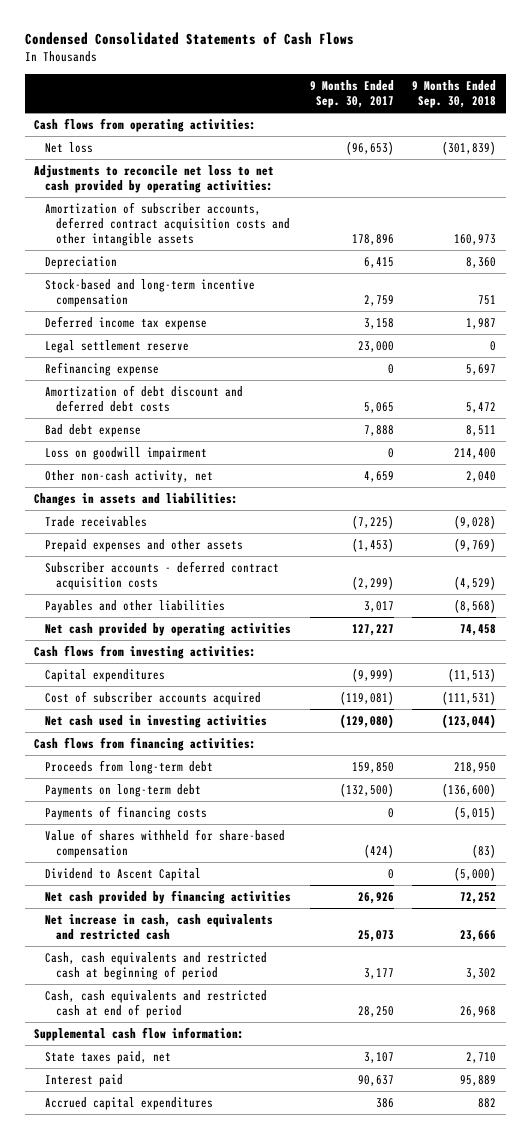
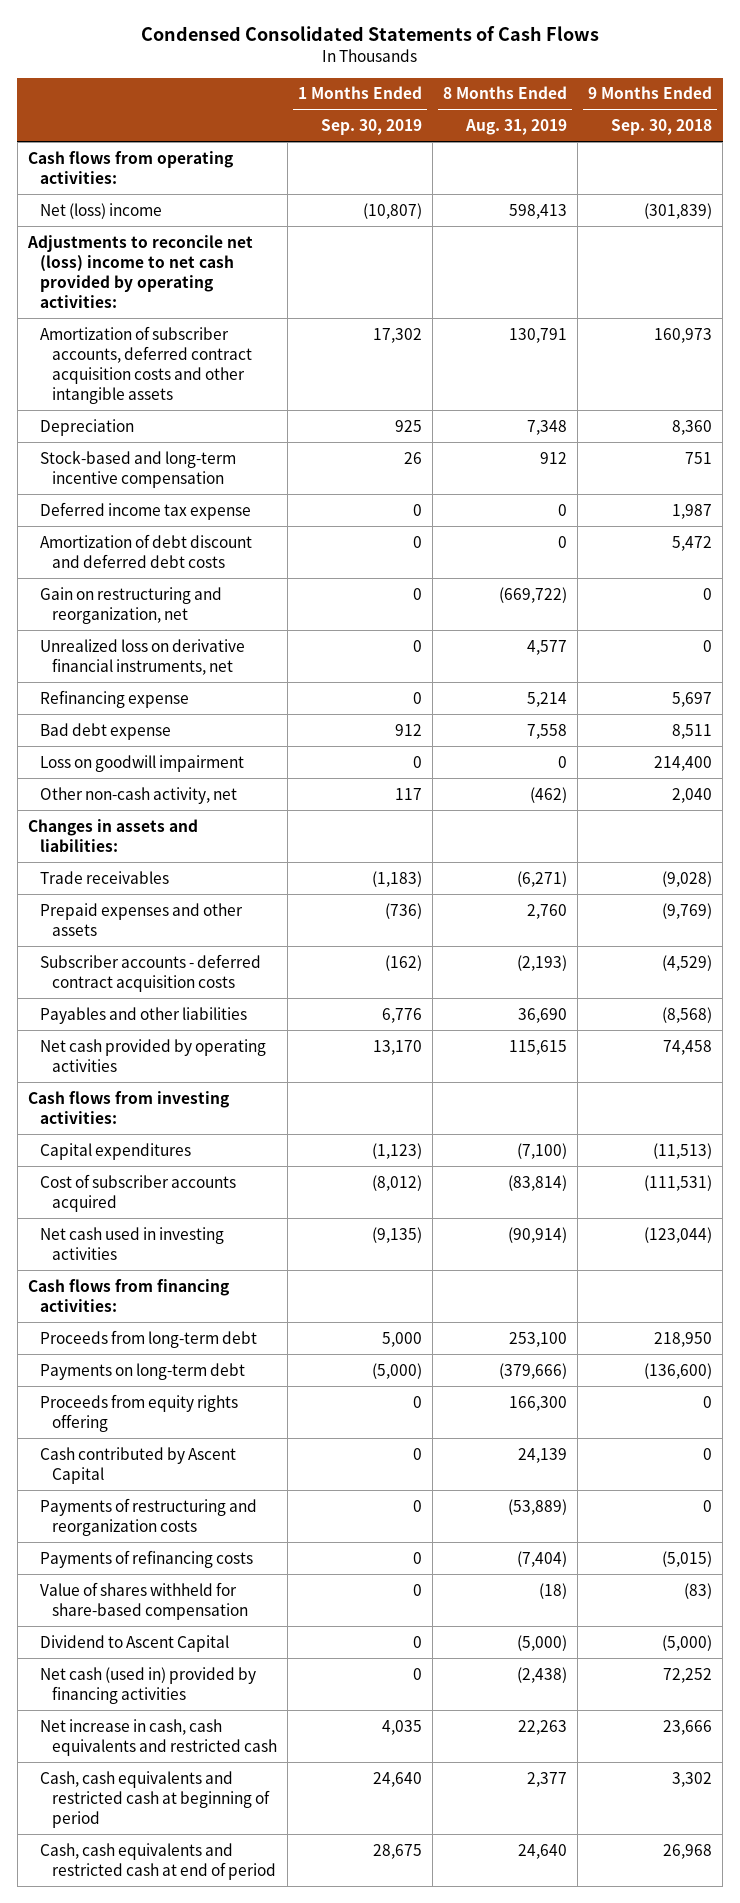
- | 9 Months Ended Sep. 30, 2017 | 9 Months Ended Sep. 30, 2018
+ | 1 Months Ended Sep. 30, 2019 | 8 Months Ended Aug. 31, 2019 | 9 Months Ended Sep. 30, 2018
- Net loss | (96,653) | (301,839)
- Adjustments to reconcile net loss to net cash provided by operating activities:
+ Net (loss) income | (10,807) | 598,413 | (301,839)
+ Adjustments to reconcile net (loss) income to net cash provided by operating activities:
- Legal settlement reserve | 23,000 | 0
+ Gain on restructuring and reorganization, net | 0 | (669,722) | 0
+ Unrealized loss on derivative financial instruments, net | 0 | 4,577 | 0
moved down: Refinancing expense | 0 | 5,214 | 5,697
- Payments of financing costs | 0 | (5,015)
+ Proceeds from equity rights offering | 0 | 166,300 | 0
+ Cash contributed by Ascent Capital | 0 | 24,139 | 0
+ Payments of restructuring and reorganization costs | 0 | (53,889) | 0
+ Payments of refinancing costs | 0 | (7,404) | (5,015)
- Net cash provided by financing activities | 26,926 | 72,252
+ Net cash (used in) provided by financing activities | 0 | (2,438) | 72,252
- Supplemental cash flow information:
- State taxes paid, net | 3,107 | 2,710
- Interest paid | 90,637 | 95,889
- Accrued capital expenditures | 386 | 882

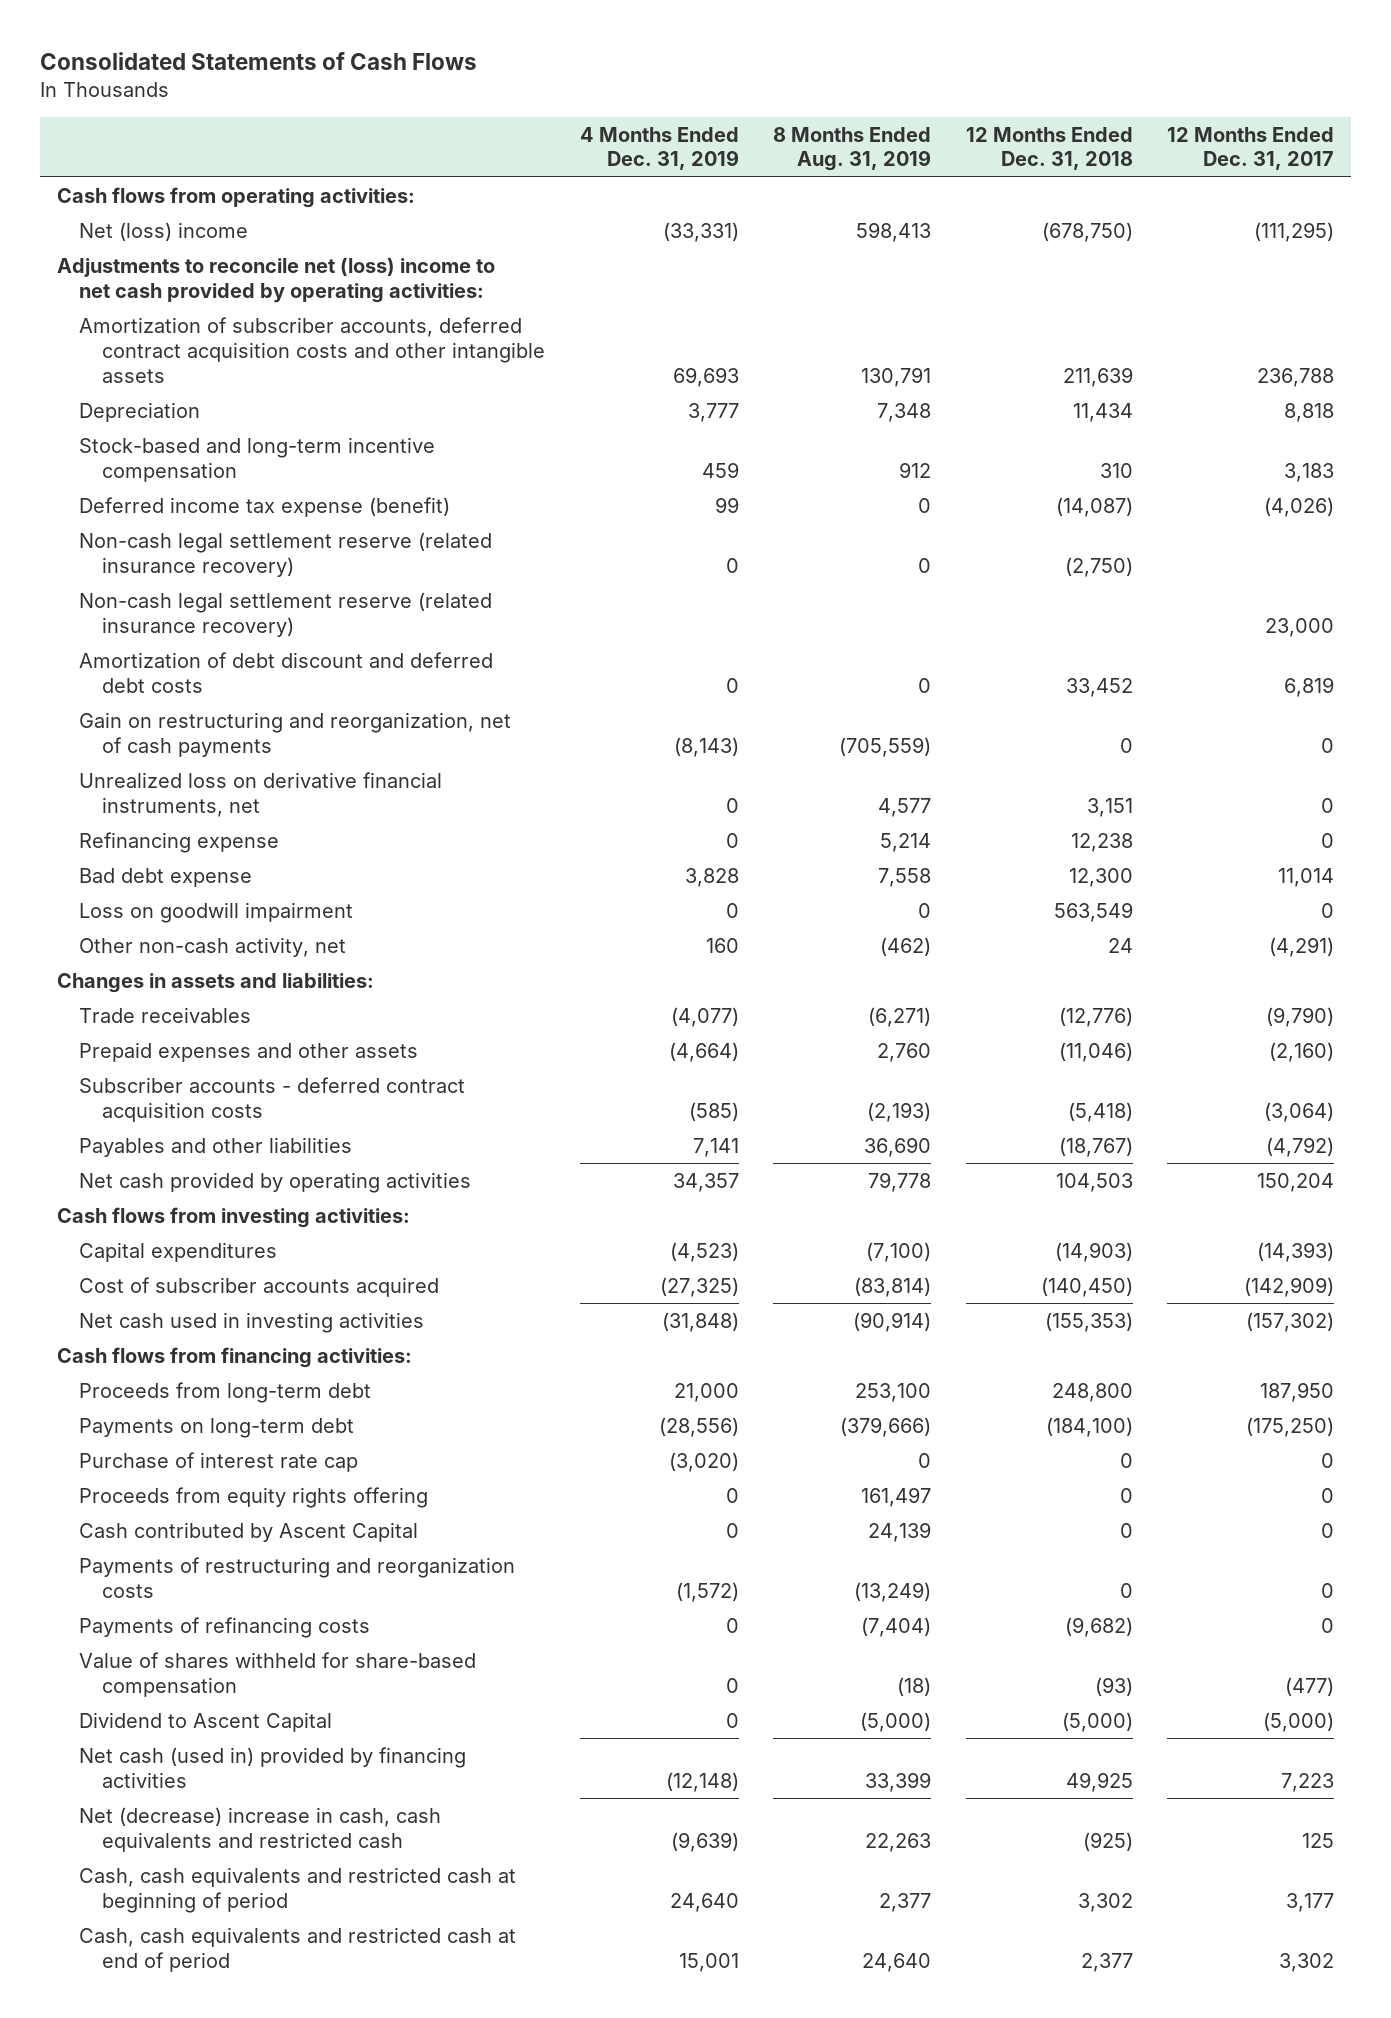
- Condensed Consolidated Statements of Cash Flows
+ Consolidated Statements of Cash Flows
- | 1 Months Ended Sep. 30, 2019 | 8 Months Ended Aug. 31, 2019 | 9 Months Ended Sep. 30, 2018
+ | 4 Months Ended Dec. 31, 2019 | 8 Months Ended Aug. 31, 2019 | 12 Months Ended Dec. 31, 2018 | 12 Months Ended Dec. 31, 2017
- Deferred income tax expense | 0 | 0 | 1,987
+ Deferred income tax expense (benefit) | 99 | 0 | (14,087) | (4,026)
+ Non-cash legal settlement reserve (related insurance recovery) | 0 | 0 | (2,750) |
+ Non-cash legal settlement reserve (related insurance recovery) | | | | 23,000
- Gain on restructuring and reorganization, net | 0 | (669,722) | 0
+ Gain on restructuring and reorganization, net of cash payments | (8,143) | (705,559) | 0 | 0
- Net cash provided by operating activities | 13,170 | 115,615 | 74,458
+ Net cash provided by operating activities | 34,357 | 79,778 | 104,503 | 150,204
- Proceeds from equity rights offering | 0 | 166,300 | 0
+ Purchase of interest rate cap | (3,020) | 0 | 0 | 0
+ Proceeds from equity rights offering | 0 | 161,497 | 0 | 0
- Payments of restructuring and reorganization costs | 0 | (53,889) | 0
+ Payments of restructuring and reorganization costs | (1,572) | (13,249) | 0 | 0
- Net cash (used in) provided by financing activities | 0 | (2,438) | 72,252
- Net increase in cash, cash equivalents and restricted cash | 4,035 | 22,263 | 23,666
+ Net cash (used in) provided by financing activities | (12,148) | 33,399 | 49,925 | 7,223
+ Net (decrease) increase in cash, cash equivalents and restricted cash | (9,639) | 22,263 | (925) | 125

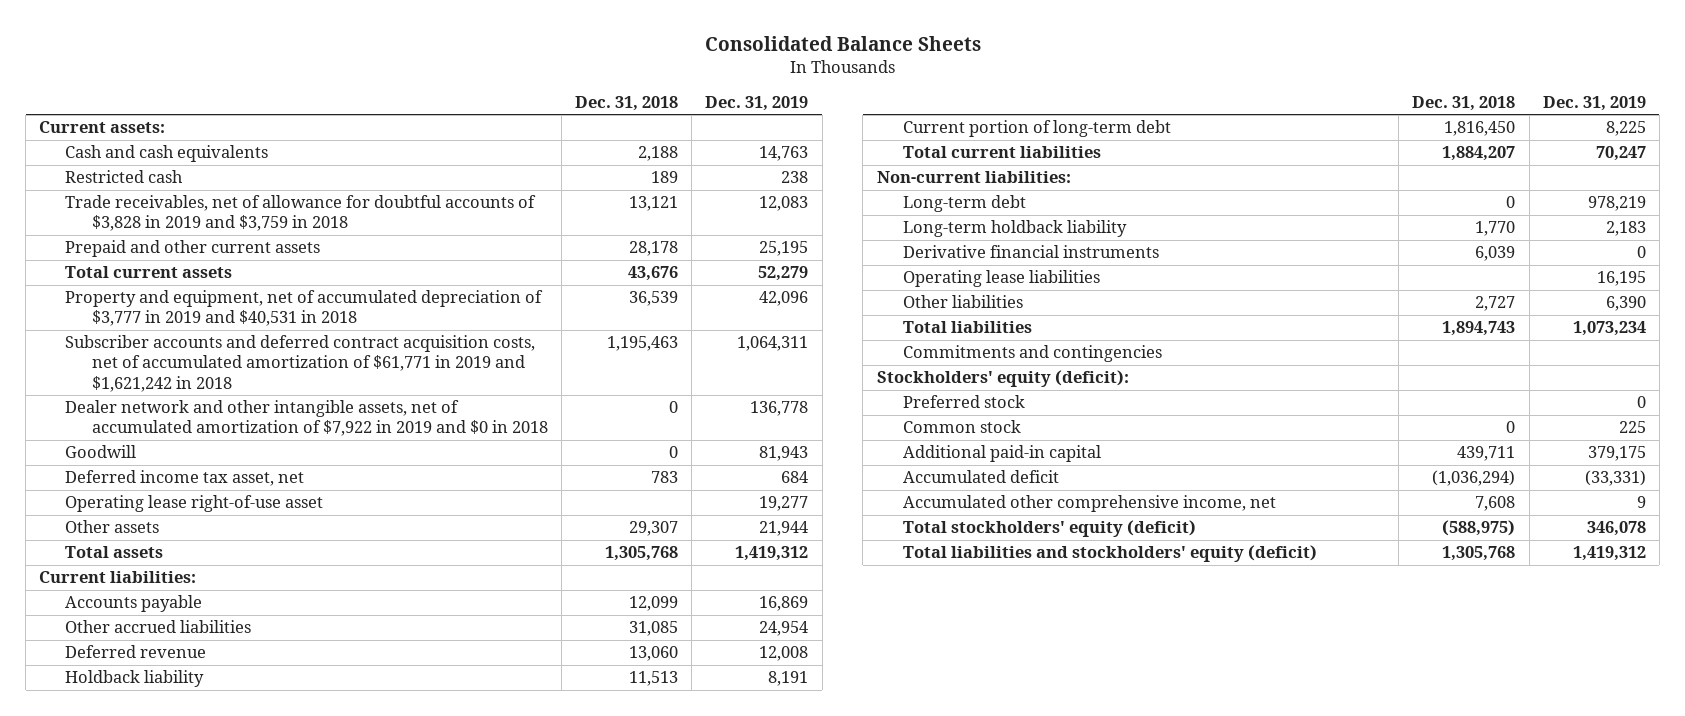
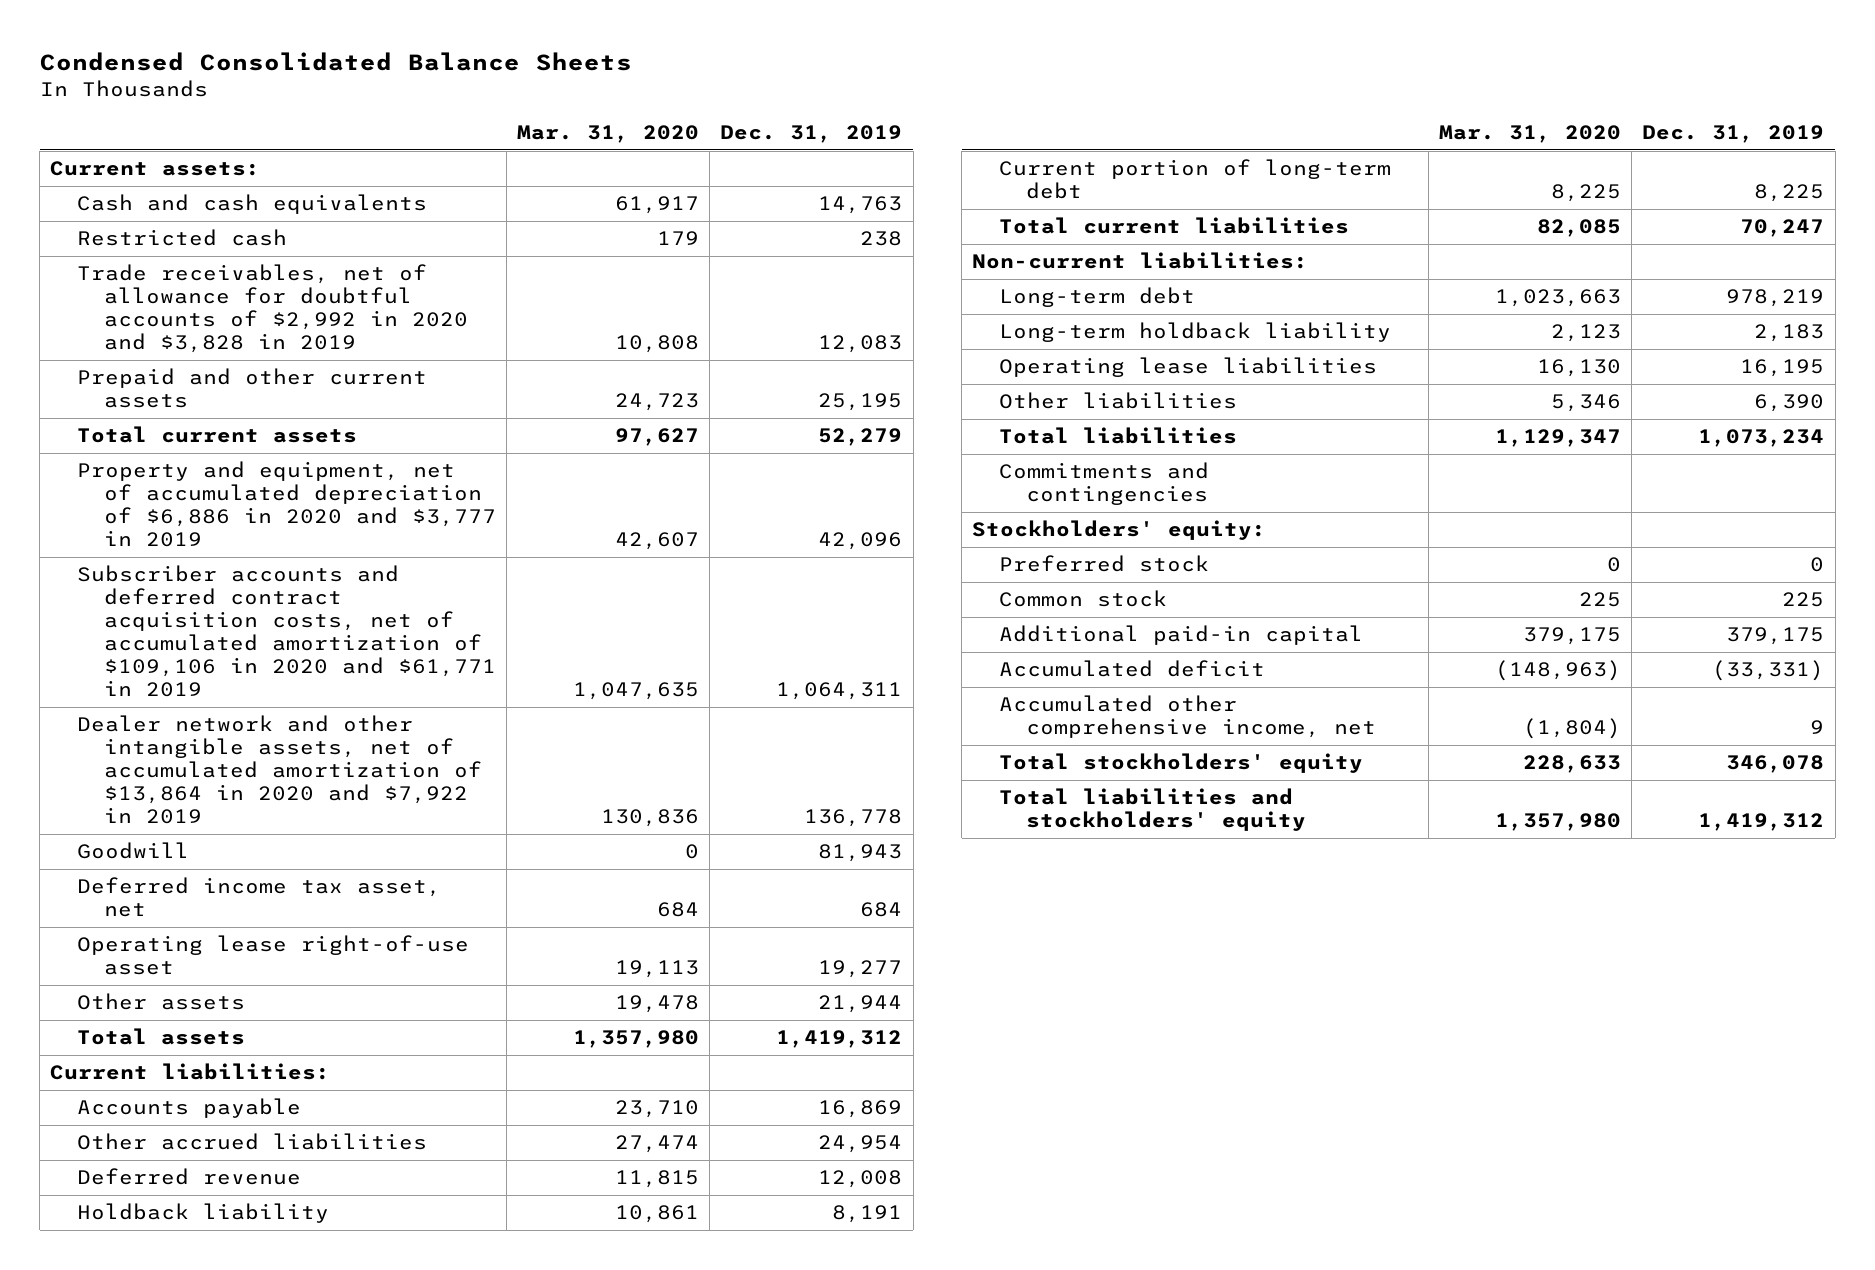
- Consolidated Balance Sheets
+ Condensed Consolidated Balance Sheets
- | Dec. 31, 2018 | Dec. 31, 2019
+ | Mar. 31, 2020 | Dec. 31, 2019
- Trade receivables, net of allowance for doubtful accounts of $3,828 in 2019 and $3,759 in 2018 | 13,121 | 12,083
+ Trade receivables, net of allowance for doubtful accounts of $2,992 in 2020 and $3,828 in 2019 | 10,808 | 12,083
- Property and equipment, net of accumulated depreciation of $3,777 in 2019 and $40,531 in 2018 | 36,539 | 42,096
- Subscriber accounts and deferred contract acquisition costs, net of accumulated amortization of $61,771 in 2019 and $1,621,242 in 2018 | 1,195,463 | 1,064,311
- Dealer network and other intangible assets, net of accumulated amortization of $7,922 in 2019 and $0 in 2018 | 0 | 136,778
+ Property and equipment, net of accumulated depreciation of $6,886 in 2020 and $3,777 in 2019 | 42,607 | 42,096
+ Subscriber accounts and deferred contract acquisition costs, net of accumulated amortization of $109,106 in 2020 and $61,771 in 2019 | 1,047,635 | 1,064,311
+ Dealer network and other intangible assets, net of accumulated amortization of $13,864 in 2020 and $7,922 in 2019 | 130,836 | 136,778
- Derivative financial instruments | 6,039 | 0
- Stockholders' equity (deficit):
+ Stockholders' equity:
- Total stockholders' equity (deficit) | (588,975) | 346,078
- Total liabilities and stockholders' equity (deficit) | 1,305,768 | 1,419,312
+ Total stockholders' equity | 228,633 | 346,078
+ Total liabilities and stockholders' equity | 1,357,980 | 1,419,312

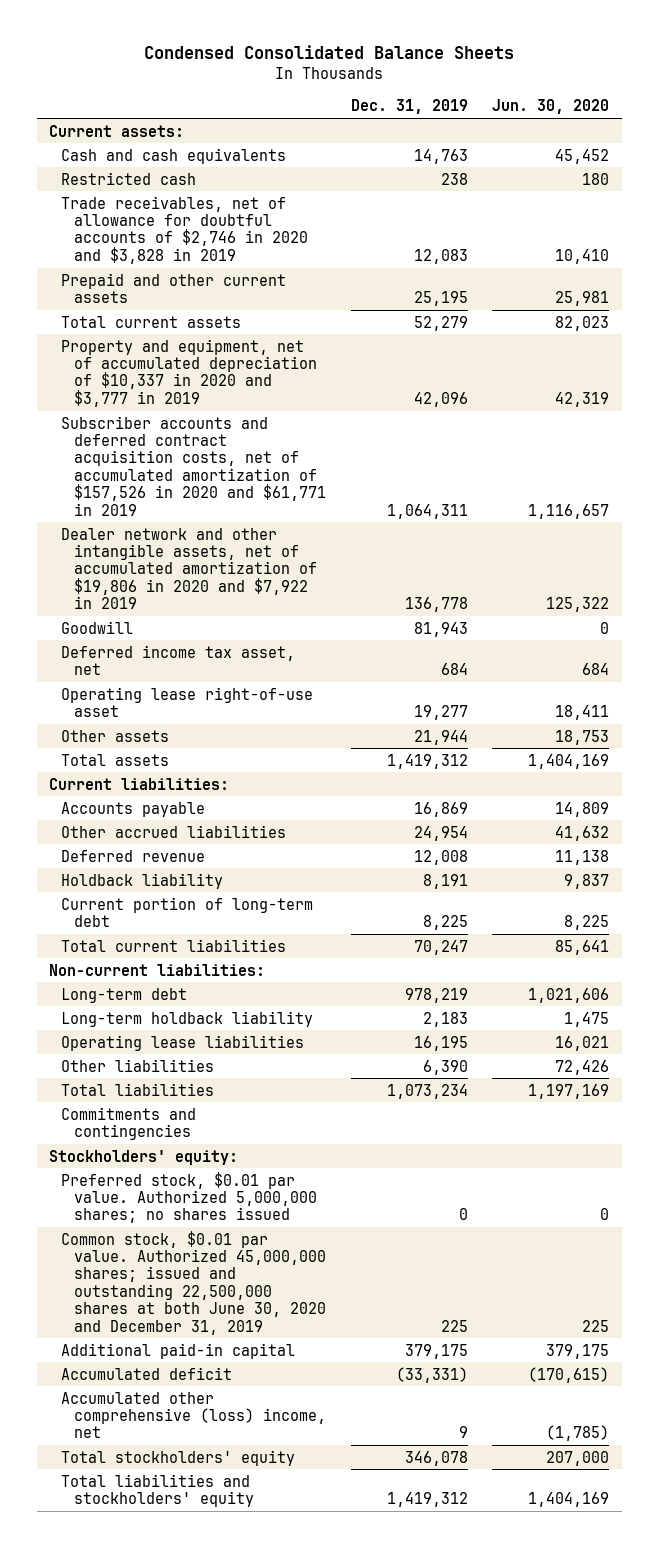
- | Mar. 31, 2020 | Dec. 31, 2019
+ | Dec. 31, 2019 | Jun. 30, 2020
- Trade receivables, net of allowance for doubtful accounts of $2,992 in 2020 and $3,828 in 2019 | 10,808 | 12,083
+ Trade receivables, net of allowance for doubtful accounts of $2,746 in 2020 and $3,828 in 2019 | 12,083 | 10,410
- Property and equipment, net of accumulated depreciation of $6,886 in 2020 and $3,777 in 2019 | 42,607 | 42,096
- Subscriber accounts and deferred contract acquisition costs, net of accumulated amortization of $109,106 in 2020 and $61,771 in 2019 | 1,047,635 | 1,064,311
- Dealer network and other intangible assets, net of accumulated amortization of $13,864 in 2020 and $7,922 in 2019 | 130,836 | 136,778
+ Property and equipment, net of accumulated depreciation of $10,337 in 2020 and $3,777 in 2019 | 42,096 | 42,319
+ Subscriber accounts and deferred contract acquisition costs, net of accumulated amortization of $157,526 in 2020 and $61,771 in 2019 | 1,064,311 | 1,116,657
+ Dealer network and other intangible assets, net of accumulated amortization of $19,806 in 2020 and $7,922 in 2019 | 136,778 | 125,322
- Preferred stock | 0 | 0
- Common stock | 225 | 225
+ Preferred stock, $0.01 par value. Authorized 5,000,000 shares; no shares issued | 0 | 0
+ Common stock, $0.01 par value. Authorized 45,000,000 shares; issued and outstanding 22,500,000 shares at both June 30, 2020 and December 31, 2019 | 225 | 225
- Accumulated other comprehensive income, net | (1,804) | 9
+ Accumulated other comprehensive (loss) income, net | 9 | (1,785)

